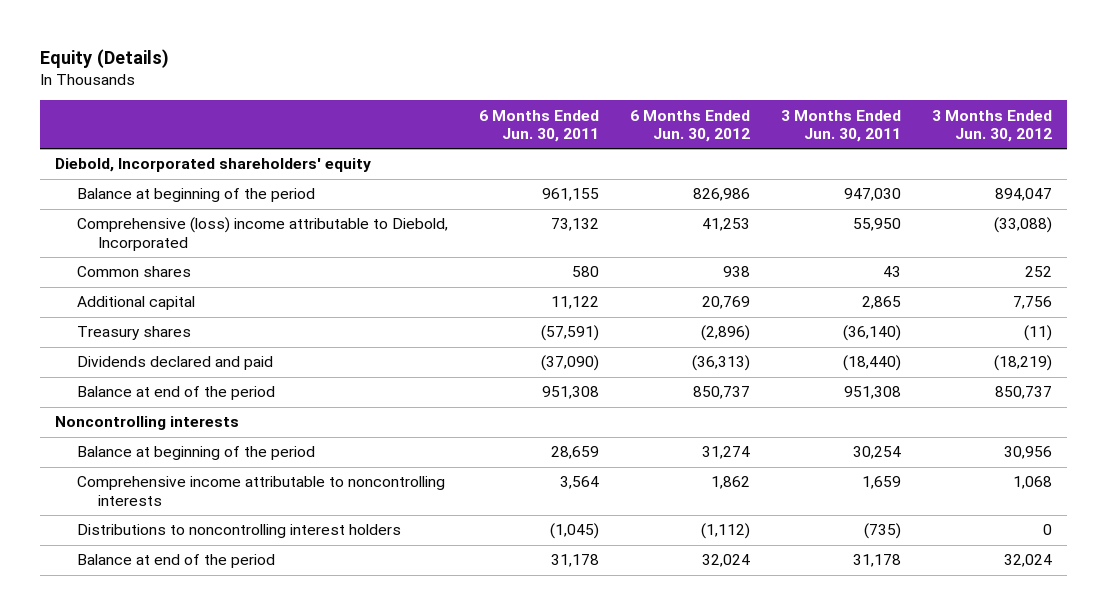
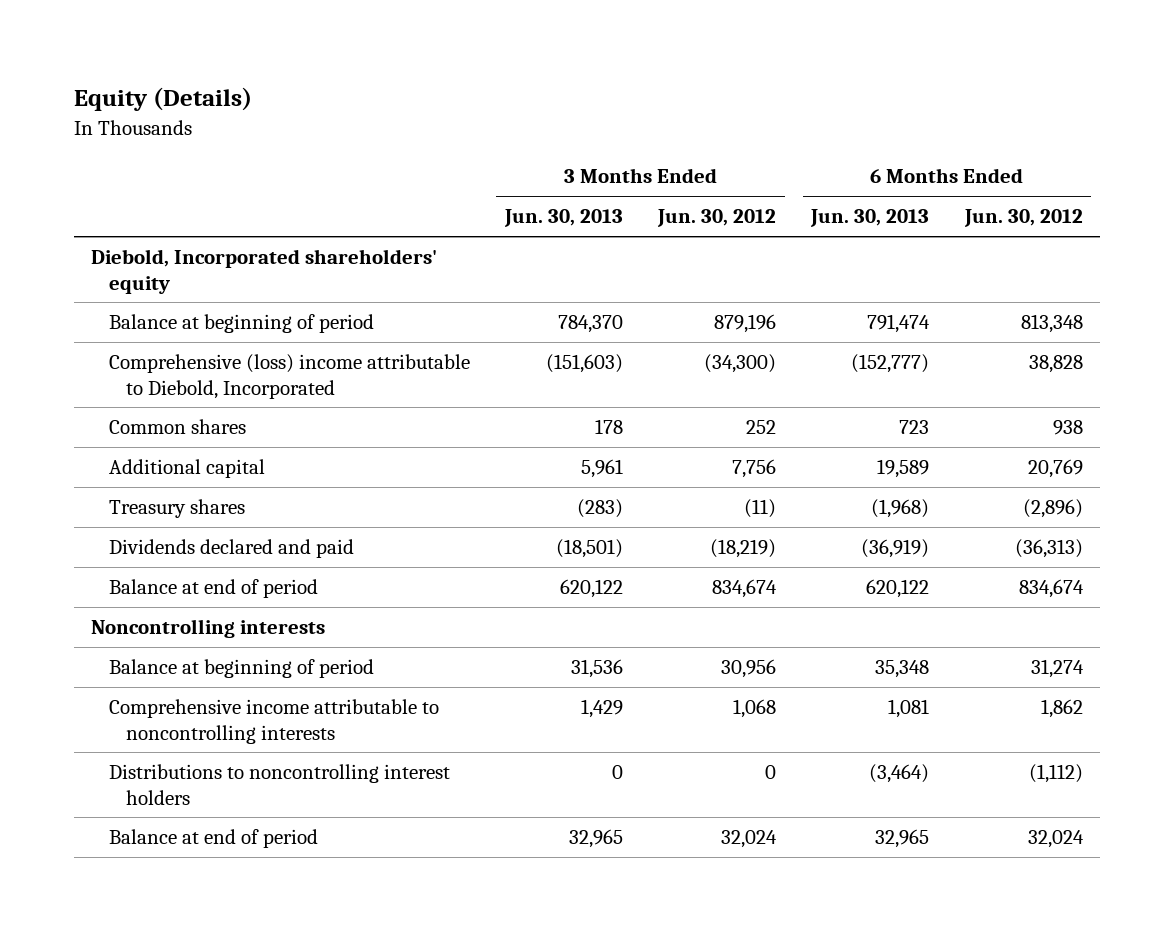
- | 6 Months Ended Jun. 30, 2011 | 6 Months Ended Jun. 30, 2012 | 3 Months Ended Jun. 30, 2011 | 3 Months Ended Jun. 30, 2012
+ | 3 Months Ended Jun. 30, 2013 | 3 Months Ended Jun. 30, 2012 | 6 Months Ended Jun. 30, 2013 | 6 Months Ended Jun. 30, 2012
- Balance at beginning of the period | 961,155 | 826,986 | 947,030 | 894,047
- Comprehensive (loss) income attributable to Diebold, Incorporated | 73,132 | 41,253 | 55,950 | (33,088)
+ Balance at beginning of period | 784,370 | 879,196 | 791,474 | 813,348
+ Comprehensive (loss) income attributable to Diebold, Incorporated | (151,603) | (34,300) | (152,777) | 38,828
- Balance at end of the period | 951,308 | 850,737 | 951,308 | 850,737
+ Balance at end of period | 620,122 | 834,674 | 620,122 | 834,674
- Balance at beginning of the period | 28,659 | 31,274 | 30,254 | 30,956
+ Balance at beginning of period | 31,536 | 30,956 | 35,348 | 31,274
- Balance at end of the period | 31,178 | 32,024 | 31,178 | 32,024
+ Balance at end of period | 32,965 | 32,024 | 32,965 | 32,024

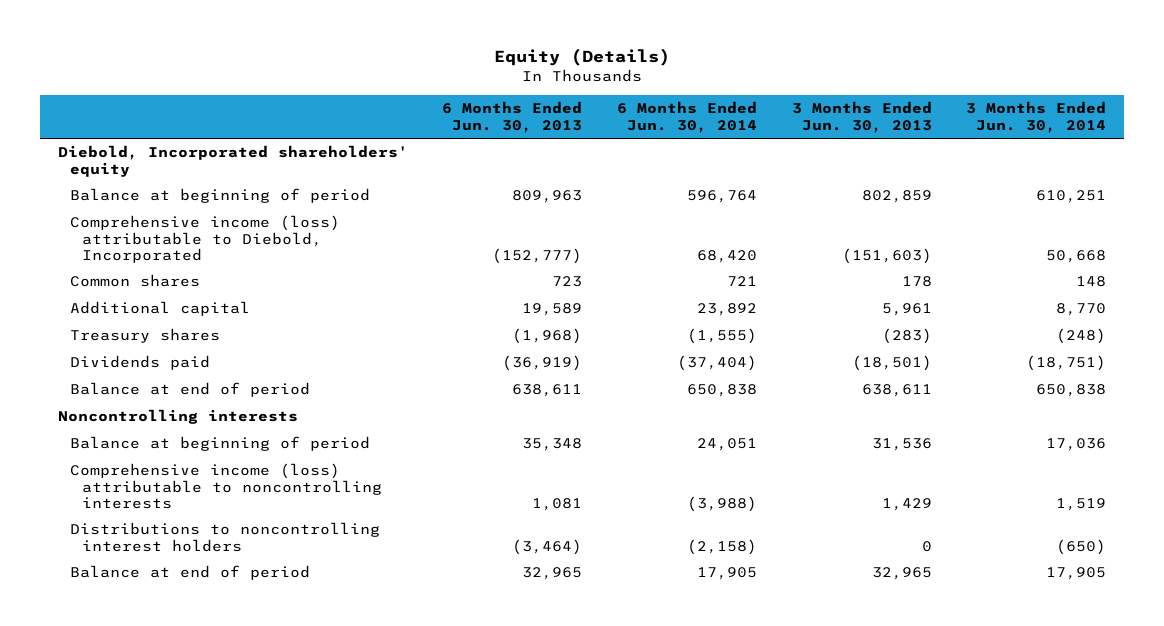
- | 3 Months Ended Jun. 30, 2013 | 3 Months Ended Jun. 30, 2012 | 6 Months Ended Jun. 30, 2013 | 6 Months Ended Jun. 30, 2012
+ | 6 Months Ended Jun. 30, 2013 | 6 Months Ended Jun. 30, 2014 | 3 Months Ended Jun. 30, 2013 | 3 Months Ended Jun. 30, 2014
- Balance at beginning of period | 784,370 | 879,196 | 791,474 | 813,348
- Comprehensive (loss) income attributable to Diebold, Incorporated | (151,603) | (34,300) | (152,777) | 38,828
+ Balance at beginning of period | 809,963 | 596,764 | 802,859 | 610,251
+ Comprehensive income (loss) attributable to Diebold, Incorporated | (152,777) | 68,420 | (151,603) | 50,668
- Dividends declared and paid | (18,501) | (18,219) | (36,919) | (36,313)
- Balance at end of period | 620,122 | 834,674 | 620,122 | 834,674
+ Dividends paid | (36,919) | (37,404) | (18,501) | (18,751)
+ Balance at end of period | 638,611 | 650,838 | 638,611 | 650,838
- Comprehensive income attributable to noncontrolling interests | 1,429 | 1,068 | 1,081 | 1,862
+ Comprehensive income (loss) attributable to noncontrolling interests | 1,081 | (3,988) | 1,429 | 1,519

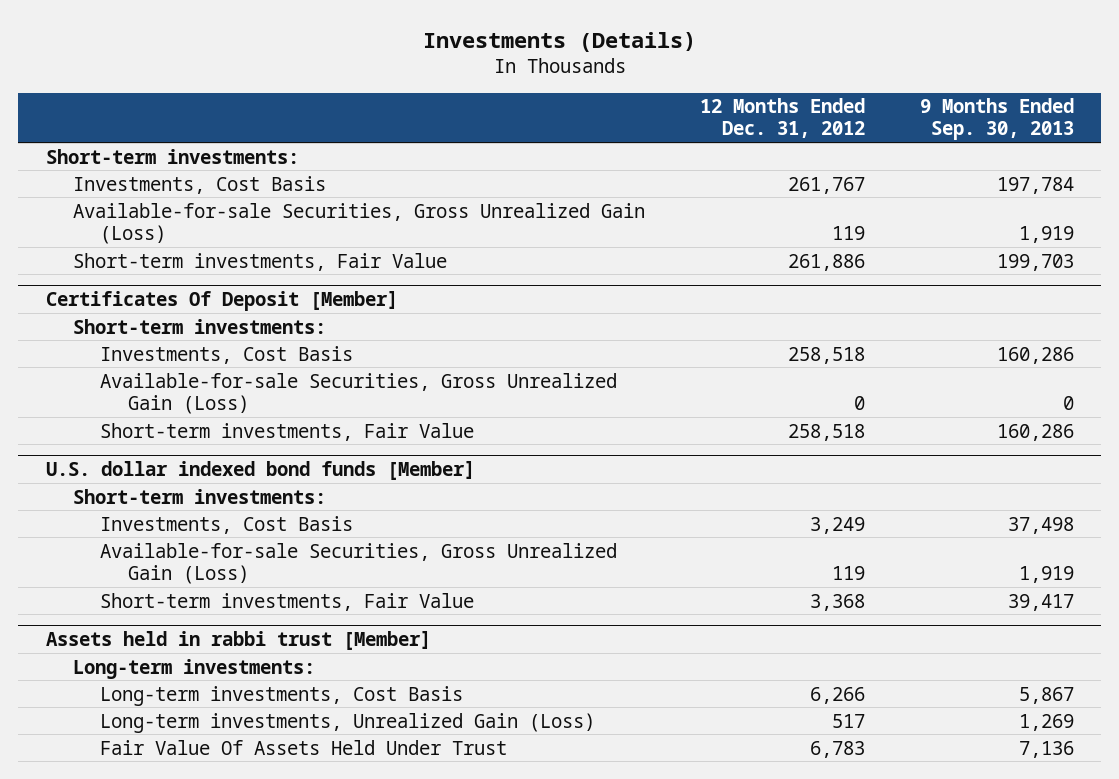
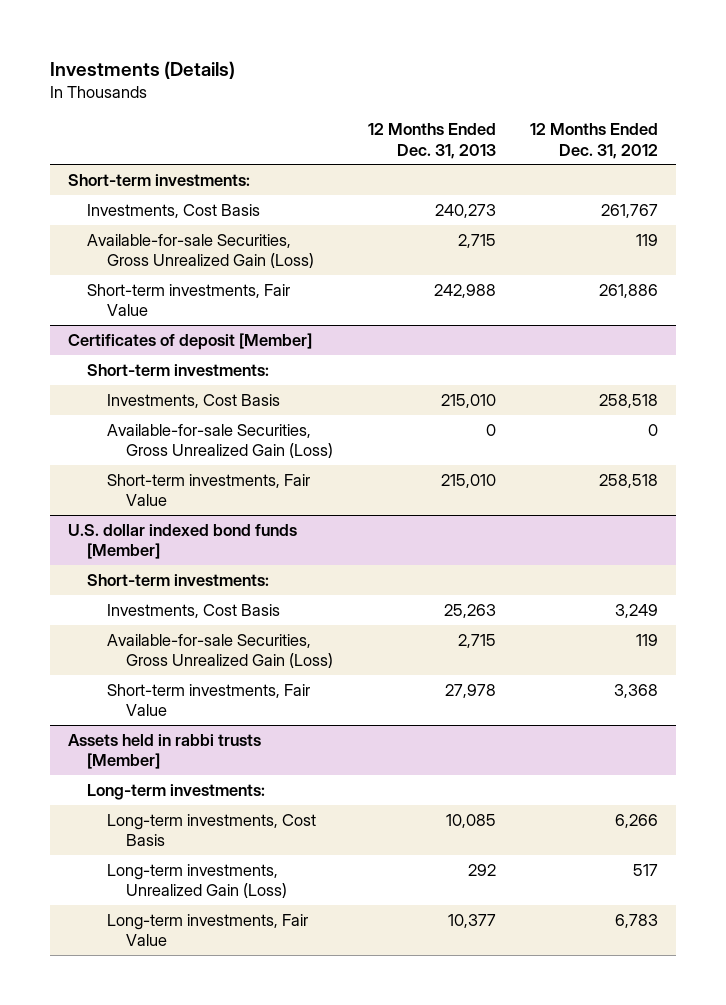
- | 12 Months Ended Dec. 31, 2012 | 9 Months Ended Sep. 30, 2013
+ | 12 Months Ended Dec. 31, 2013 | 12 Months Ended Dec. 31, 2012
- Certificates Of Deposit [Member]
+ Certificates of deposit [Member]
- Assets held in rabbi trust [Member]
+ Assets held in rabbi trusts [Member]
- Fair Value Of Assets Held Under Trust | 6,783 | 7,136
+ Long-term investments, Fair Value | 10,377 | 6,783

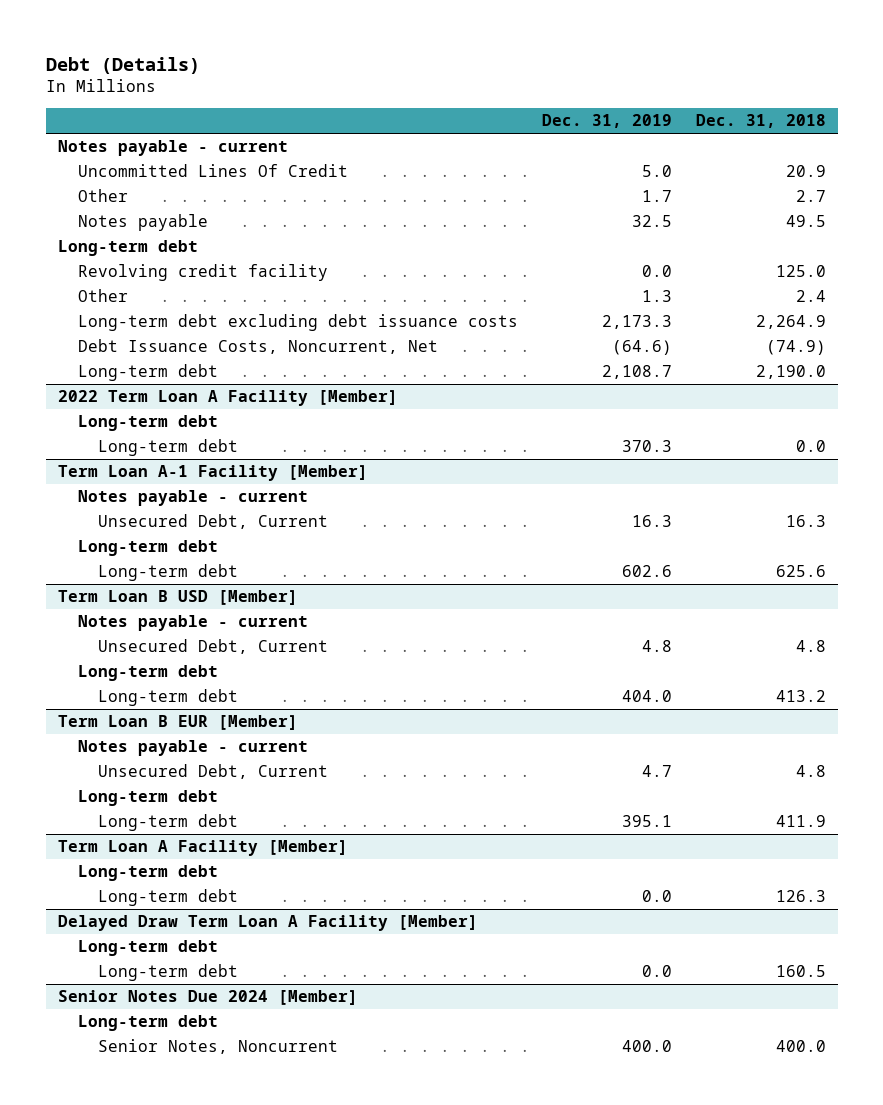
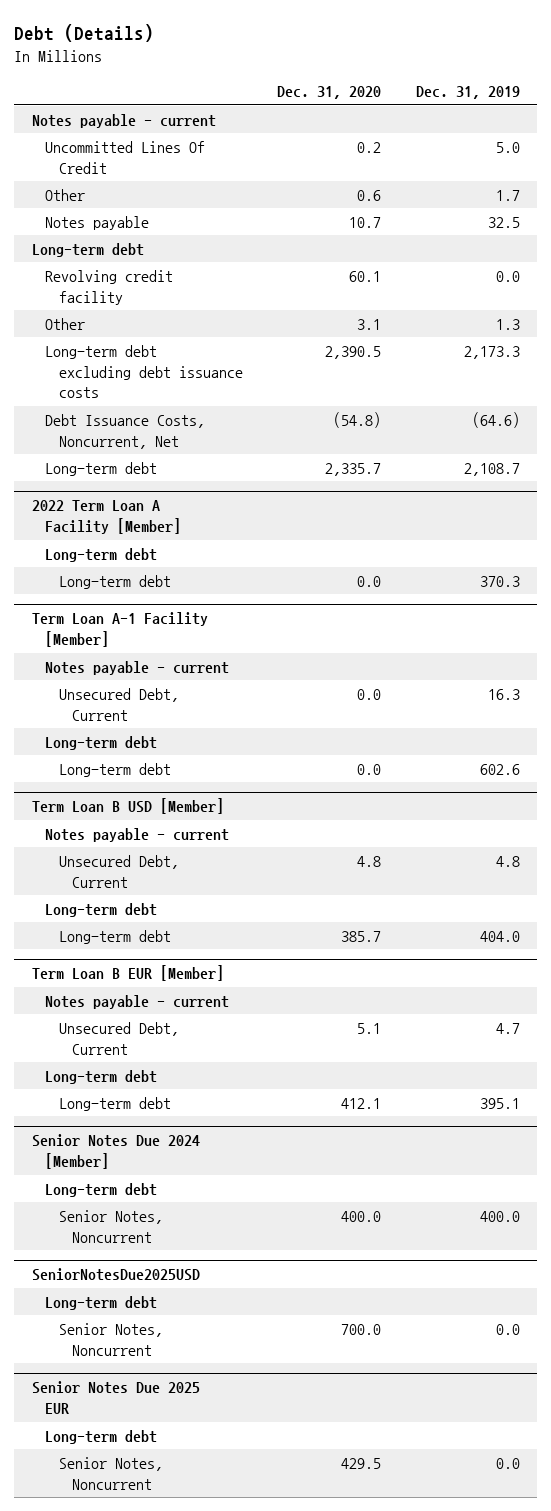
- | Dec. 31, 2019 | Dec. 31, 2018
+ | Dec. 31, 2020 | Dec. 31, 2019
- Term Loan A Facility [Member]
- Long-term debt
- Long-term debt | 0.0 | 126.3
- Delayed Draw Term Loan A Facility [Member]
- Long-term debt
- Long-term debt | 0.0 | 160.5
+ SeniorNotesDue2025USD
+ Long-term debt
+ Senior Notes, Noncurrent | 700.0 | 0.0
+ Senior Notes Due 2025 EUR
+ Long-term debt
+ Senior Notes, Noncurrent | 429.5 | 0.0

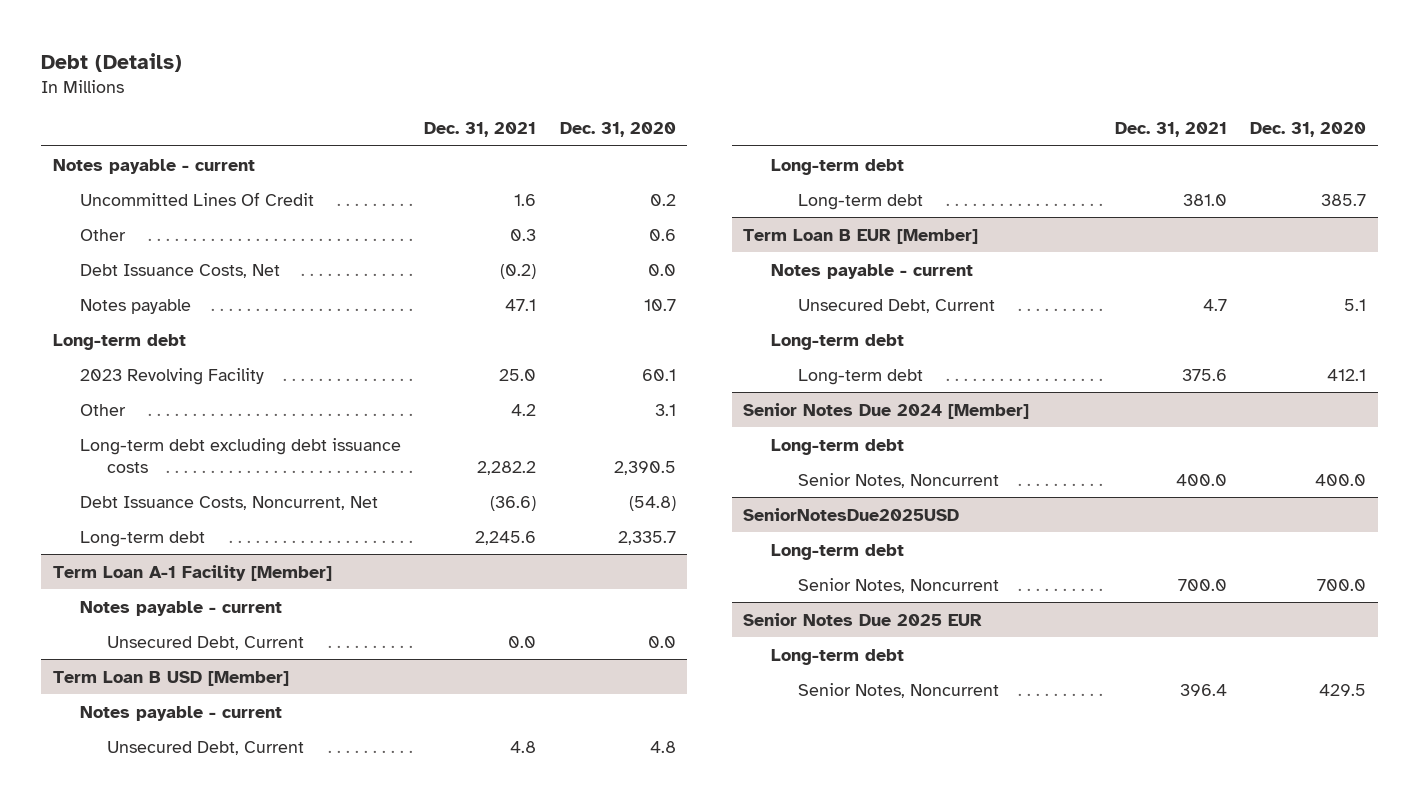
- | Dec. 31, 2020 | Dec. 31, 2019
+ | Dec. 31, 2021 | Dec. 31, 2020
+ Debt Issuance Costs, Net | (0.2) | 0.0
- Revolving credit facility | 60.1 | 0.0
+ 2023 Revolving Facility | 25.0 | 60.1
- 2022 Term Loan A Facility [Member]
- Long-term debt
- Long-term debt | 0.0 | 370.3
@ Term Loan A-1 Facility [Member]
- Long-term debt
- Long-term debt | 0.0 | 602.6

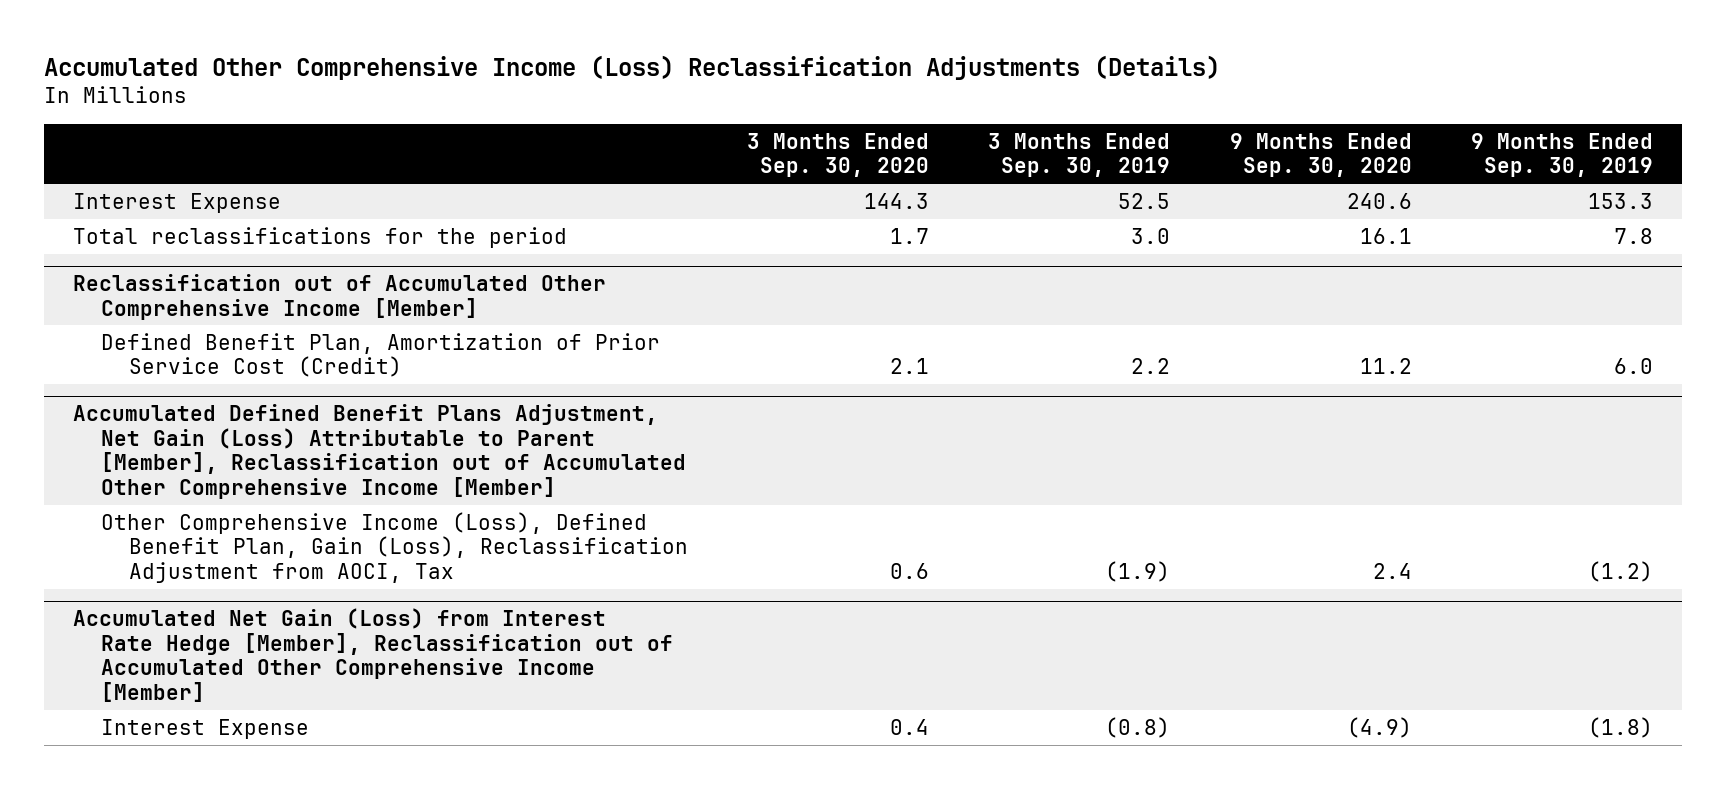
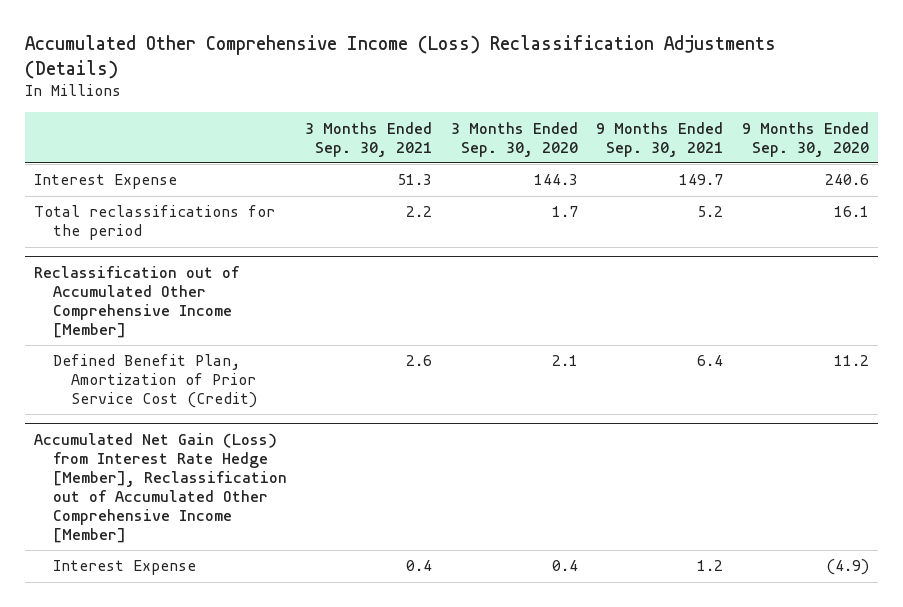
- | 3 Months Ended Sep. 30, 2020 | 3 Months Ended Sep. 30, 2019 | 9 Months Ended Sep. 30, 2020 | 9 Months Ended Sep. 30, 2019
+ | 3 Months Ended Sep. 30, 2021 | 3 Months Ended Sep. 30, 2020 | 9 Months Ended Sep. 30, 2021 | 9 Months Ended Sep. 30, 2020
- Accumulated Defined Benefit Plans Adjustment, Net Gain (Loss) Attributable to Parent [Member], Reclassification out of Accumulated Other Comprehensive Income [Member]
- Other Comprehensive Income (Loss), Defined Benefit Plan, Gain (Loss), Reclassification Adjustment from AOCI, Tax | 0.6 | (1.9) | 2.4 | (1.2)

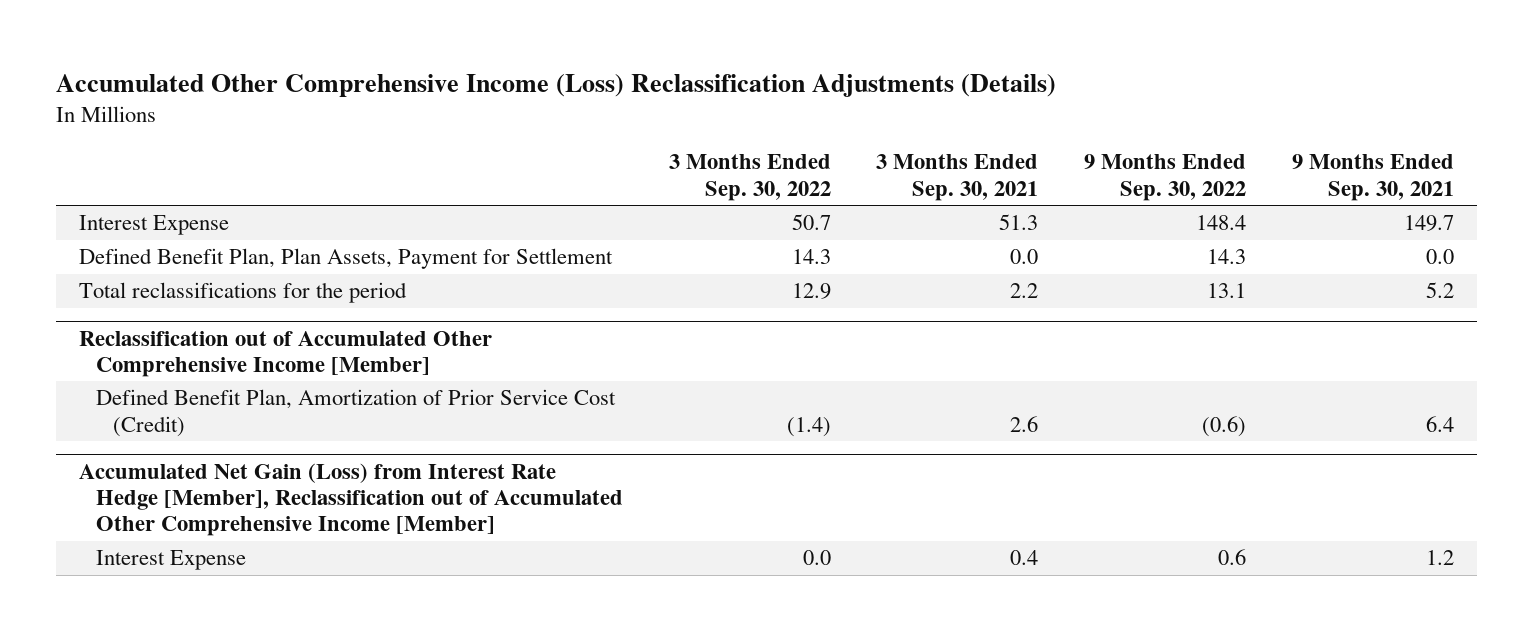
- | 3 Months Ended Sep. 30, 2021 | 3 Months Ended Sep. 30, 2020 | 9 Months Ended Sep. 30, 2021 | 9 Months Ended Sep. 30, 2020
+ | 3 Months Ended Sep. 30, 2022 | 3 Months Ended Sep. 30, 2021 | 9 Months Ended Sep. 30, 2022 | 9 Months Ended Sep. 30, 2021
+ Defined Benefit Plan, Plan Assets, Payment for Settlement | 14.3 | 0.0 | 14.3 | 0.0

